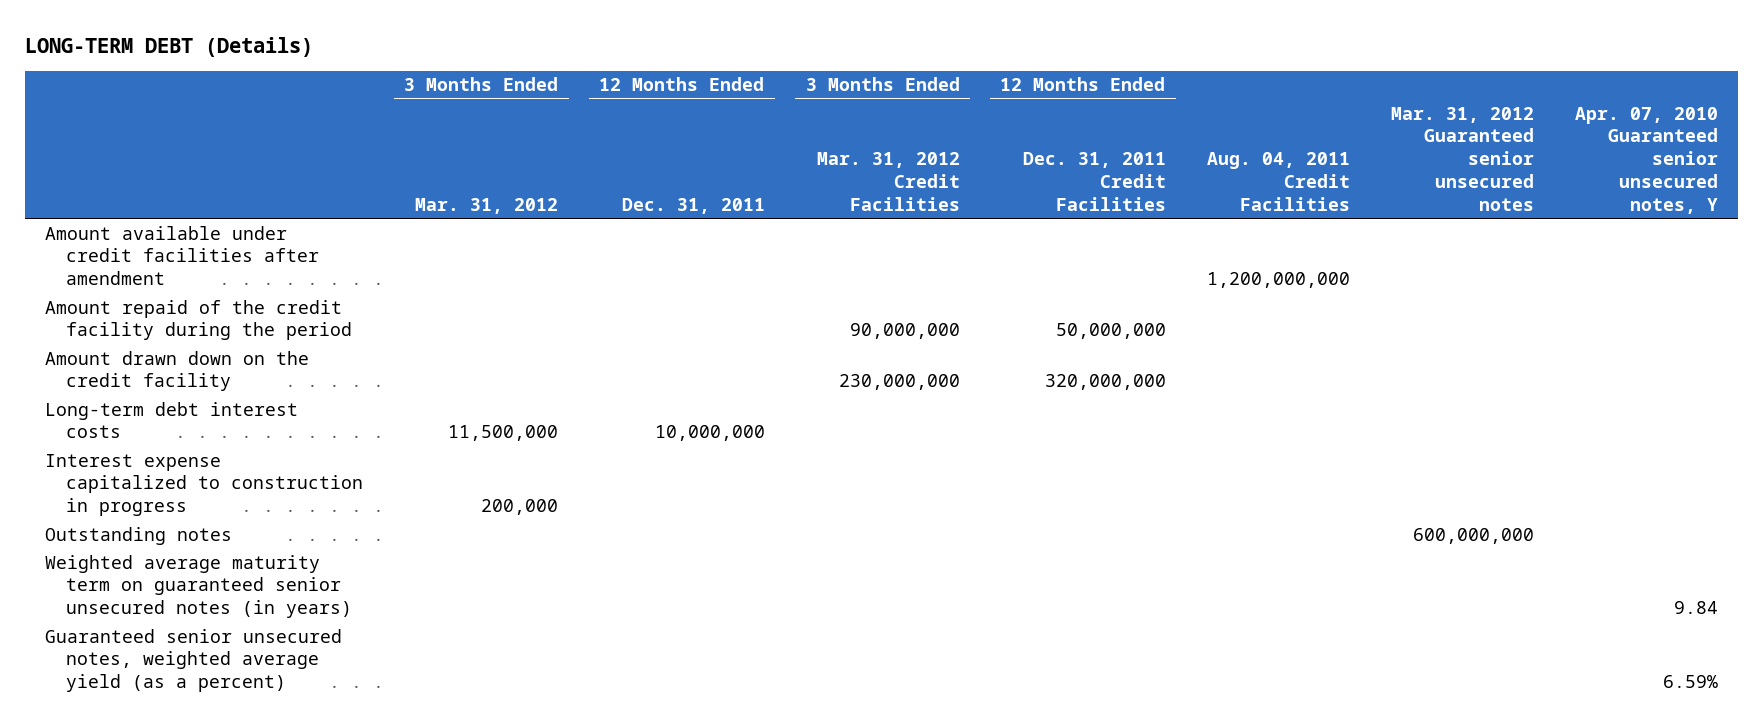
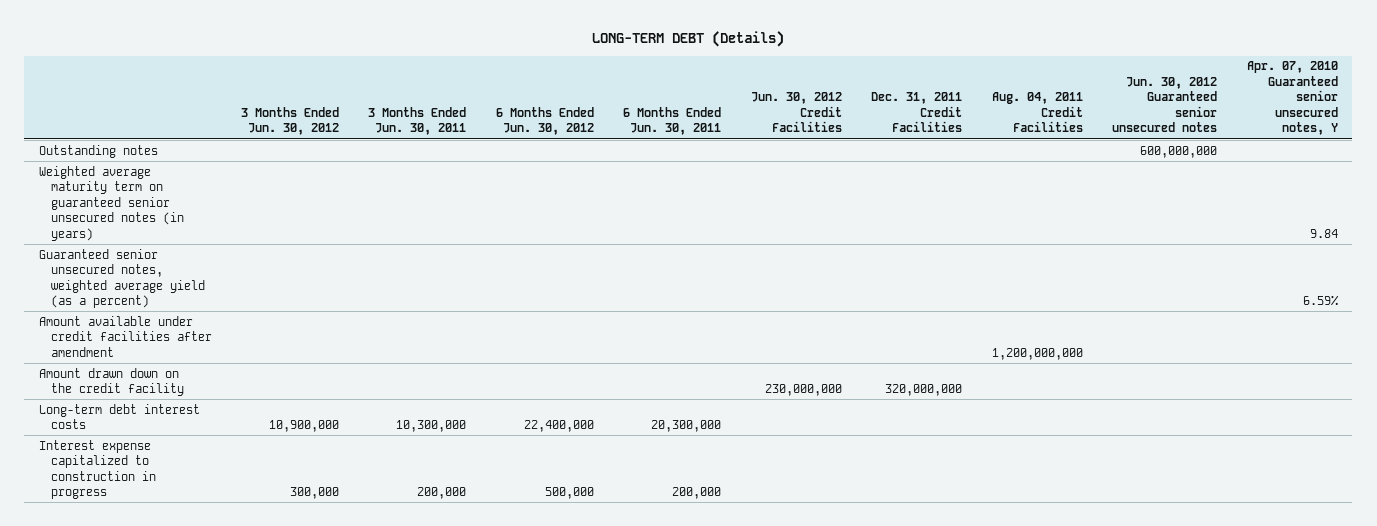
- | 3 Months Ended Mar. 31, 2012 | 12 Months Ended Dec. 31, 2011 | 3 Months Ended Mar. 31, 2012 Credit Facilities | 12 Months Ended Dec. 31, 2011 Credit Facilities | Aug. 04, 2011 Credit Facilities | Mar. 31, 2012 Guaranteed senior unsecured notes | Apr. 07, 2010 Guaranteed senior unsecured notes, Y
+ | 3 Months Ended Jun. 30, 2012 | 3 Months Ended Jun. 30, 2011 | 6 Months Ended Jun. 30, 2012 | 6 Months Ended Jun. 30, 2011 | Jun. 30, 2012 Credit Facilities | Dec. 31, 2011 Credit Facilities | Aug. 04, 2011 Credit Facilities | Jun. 30, 2012 Guaranteed senior unsecured notes | Apr. 07, 2010 Guaranteed senior unsecured notes, Y
moved up: Outstanding notes | | | | | | | | 600,000,000 |
moved up: Weighted average maturity term on guaranteed senior unsecured notes (in years) | | | | | | | | | 9.84
moved up: Guaranteed senior unsecured notes, weighted average yield (as a percent) | | | | | | | | | 6.59%
- Amount repaid of the credit facility during the period | | | 90,000,000 | 50,000,000 | | |

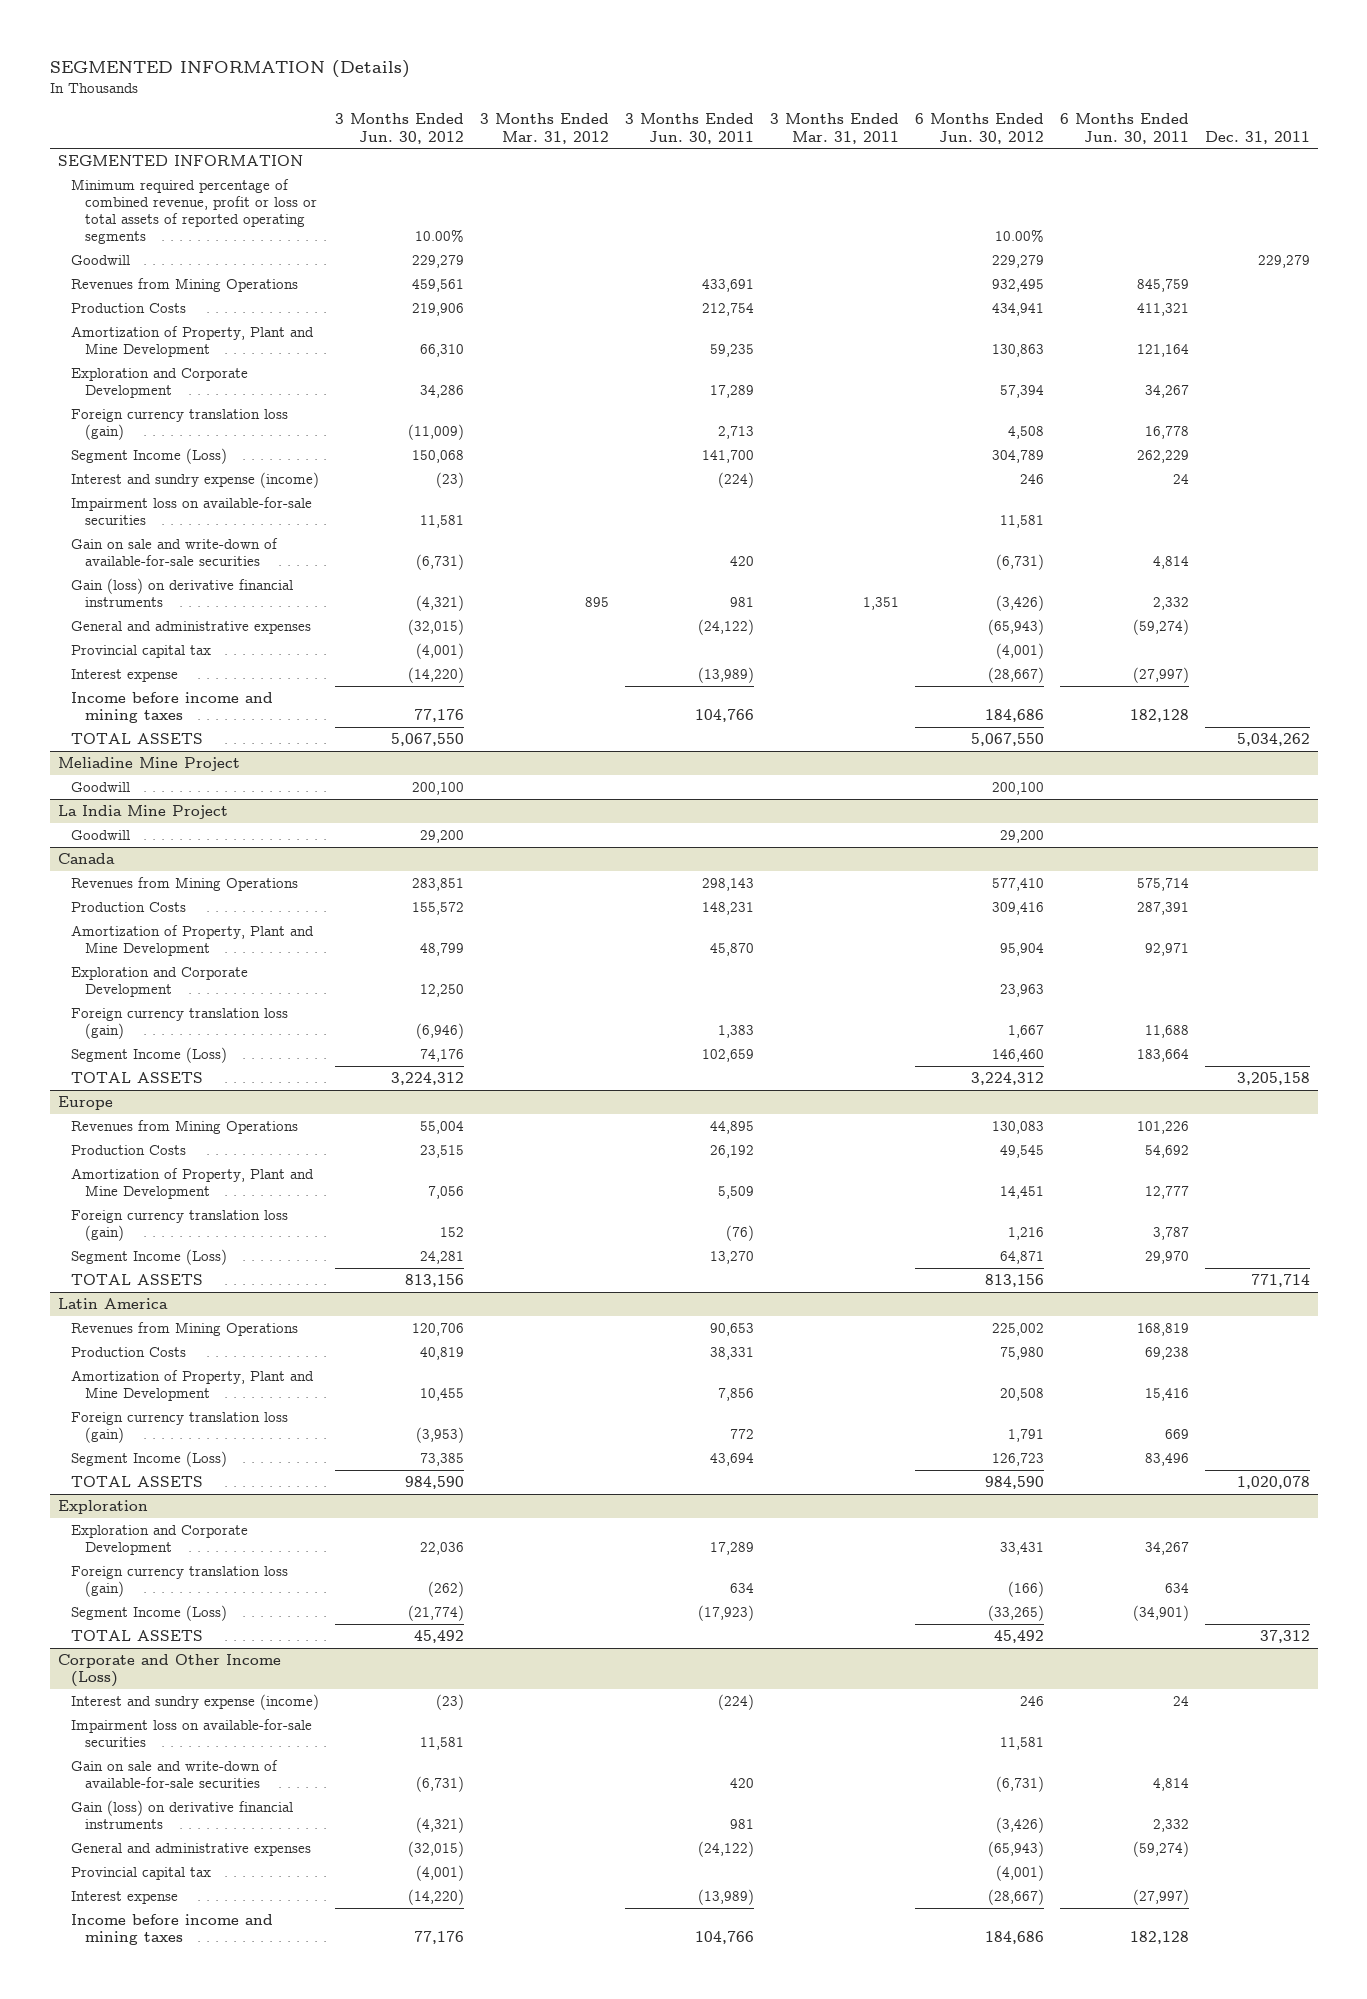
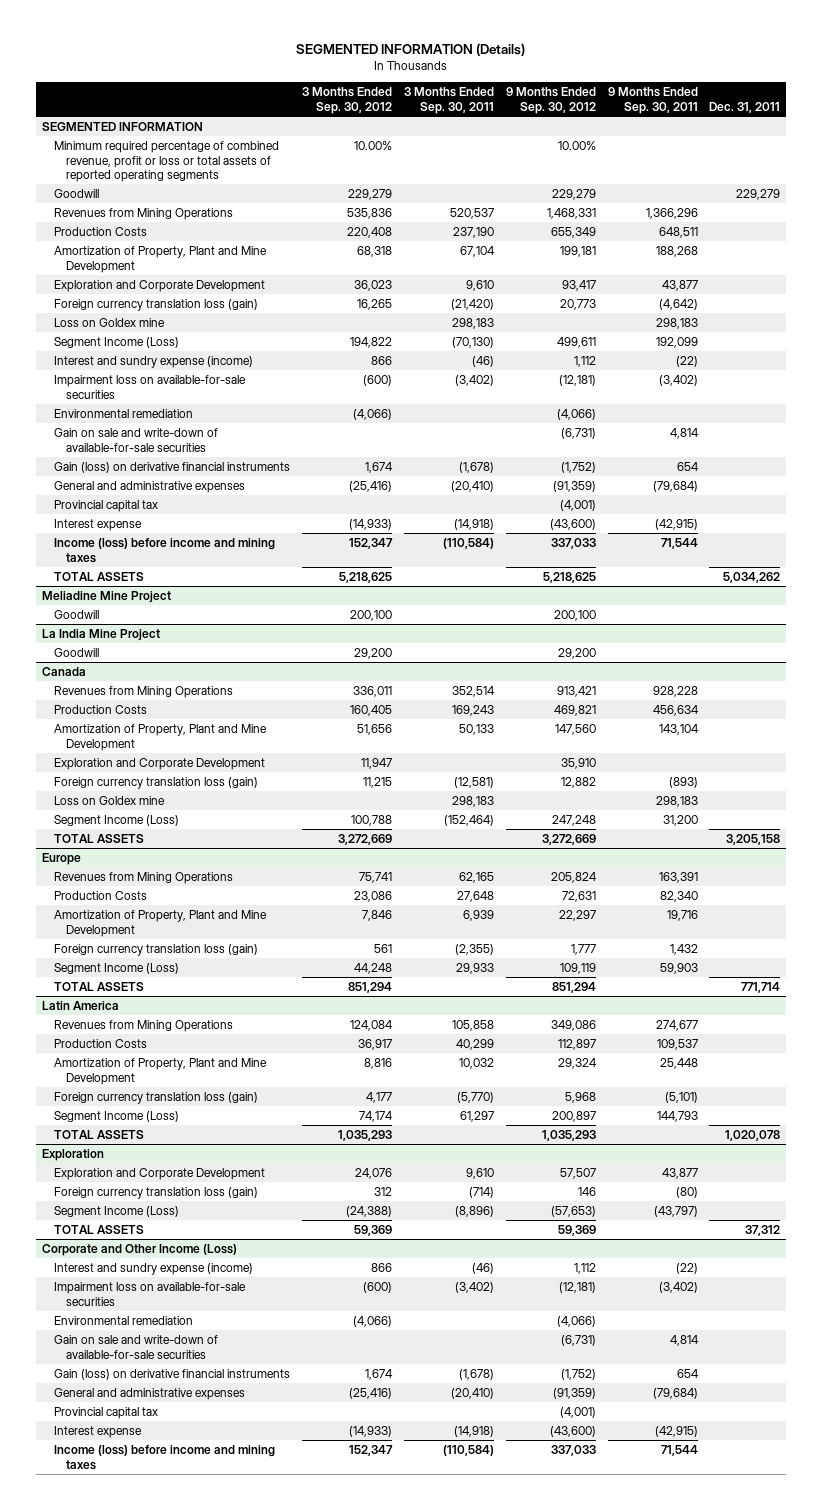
- | 3 Months Ended Jun. 30, 2012 | 3 Months Ended Mar. 31, 2012 | 3 Months Ended Jun. 30, 2011 | 3 Months Ended Mar. 31, 2011 | 6 Months Ended Jun. 30, 2012 | 6 Months Ended Jun. 30, 2011 | Dec. 31, 2011
+ | 3 Months Ended Sep. 30, 2012 | 3 Months Ended Sep. 30, 2011 | 9 Months Ended Sep. 30, 2012 | 9 Months Ended Sep. 30, 2011 | Dec. 31, 2011
+ Loss on Goldex mine | | 298,183 | | 298,183 |
+ Environmental remediation | (4,066) | | (4,066) | |
- Income before income and mining taxes | 77,176 | | 104,766 | | 184,686 | 182,128 |
+ Income (loss) before income and mining taxes | 152,347 | (110,584) | 337,033 | 71,544 |
@ Canada
+ Loss on Goldex mine | | 298,183 | | 298,183 |
@ Corporate and Other Income (Loss)
+ Environmental remediation | (4,066) | | (4,066) | |
- Income before income and mining taxes | 77,176 | | 104,766 | | 184,686 | 182,128 |
+ Income (loss) before income and mining taxes | 152,347 | (110,584) | 337,033 | 71,544 |

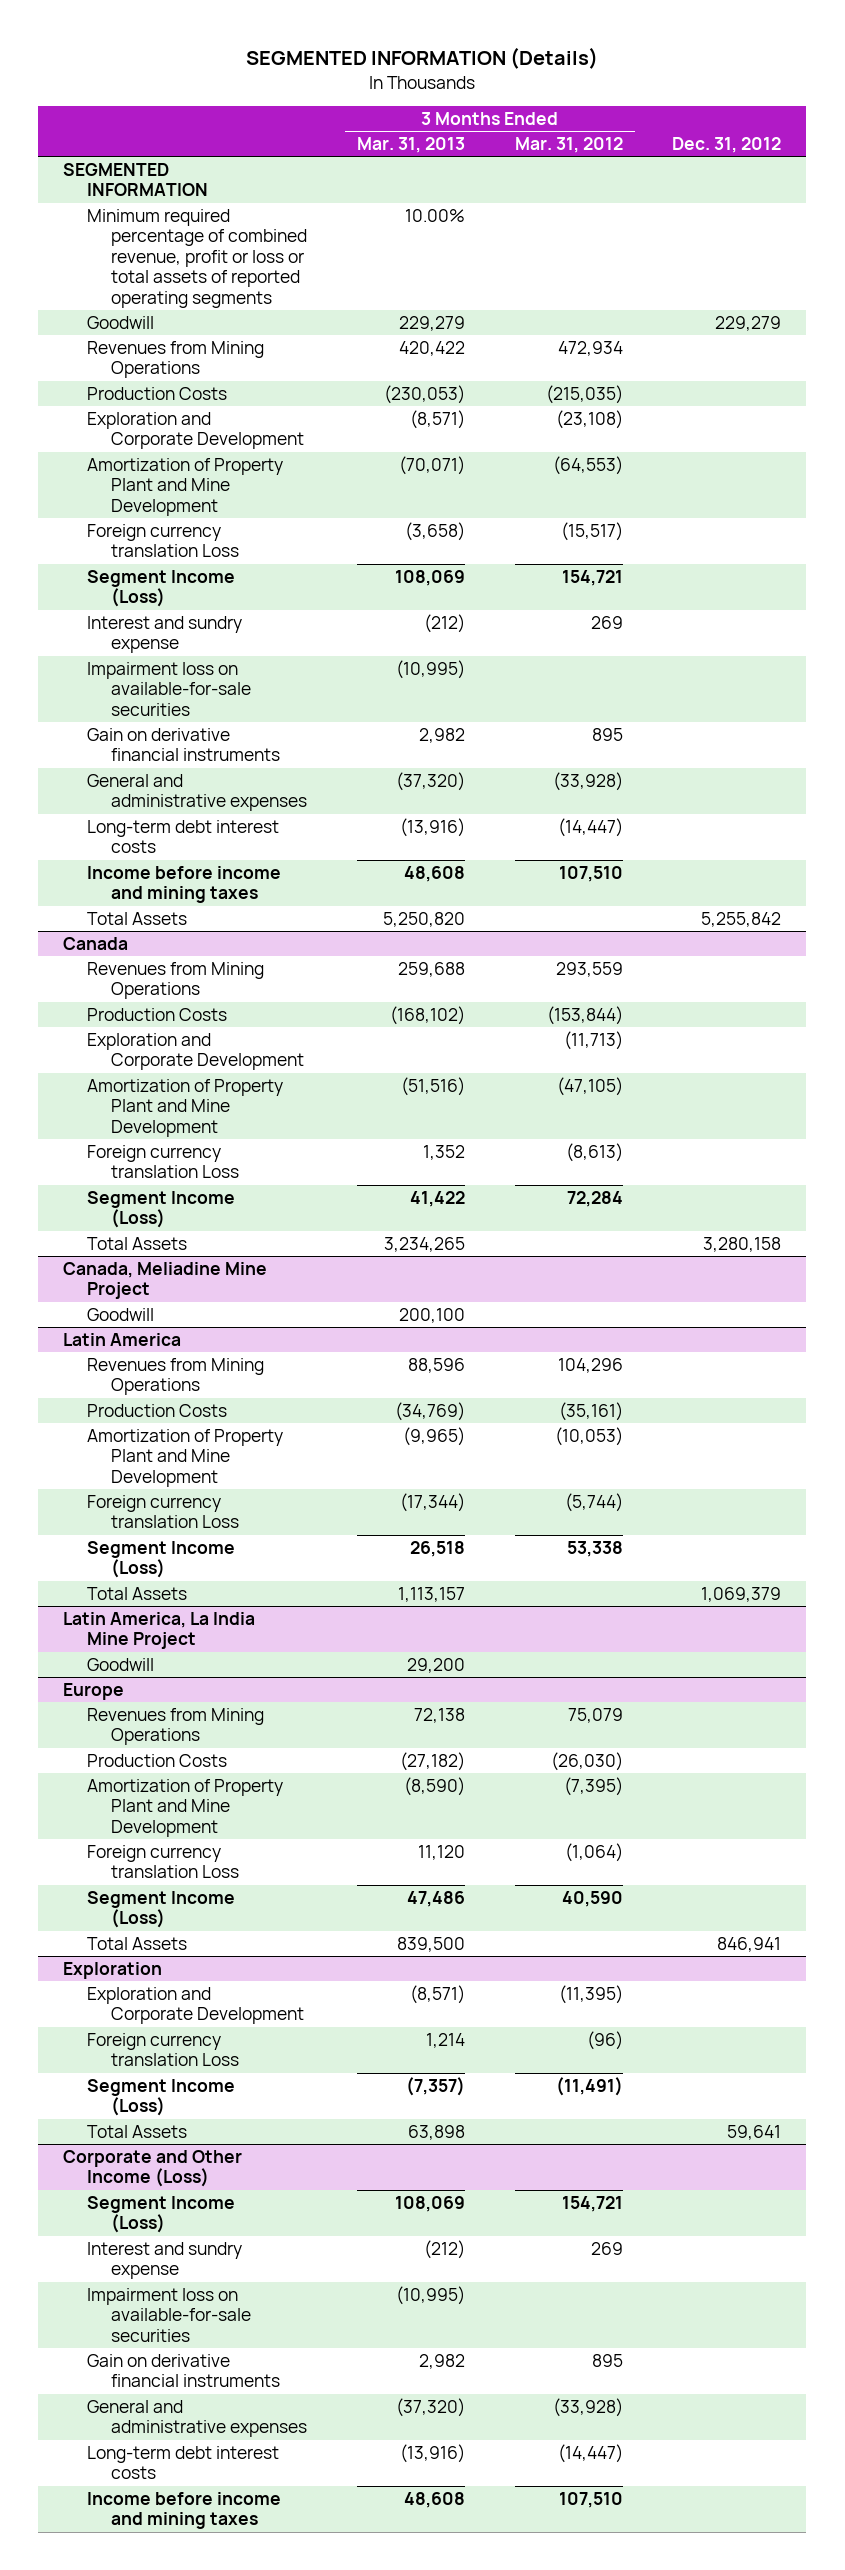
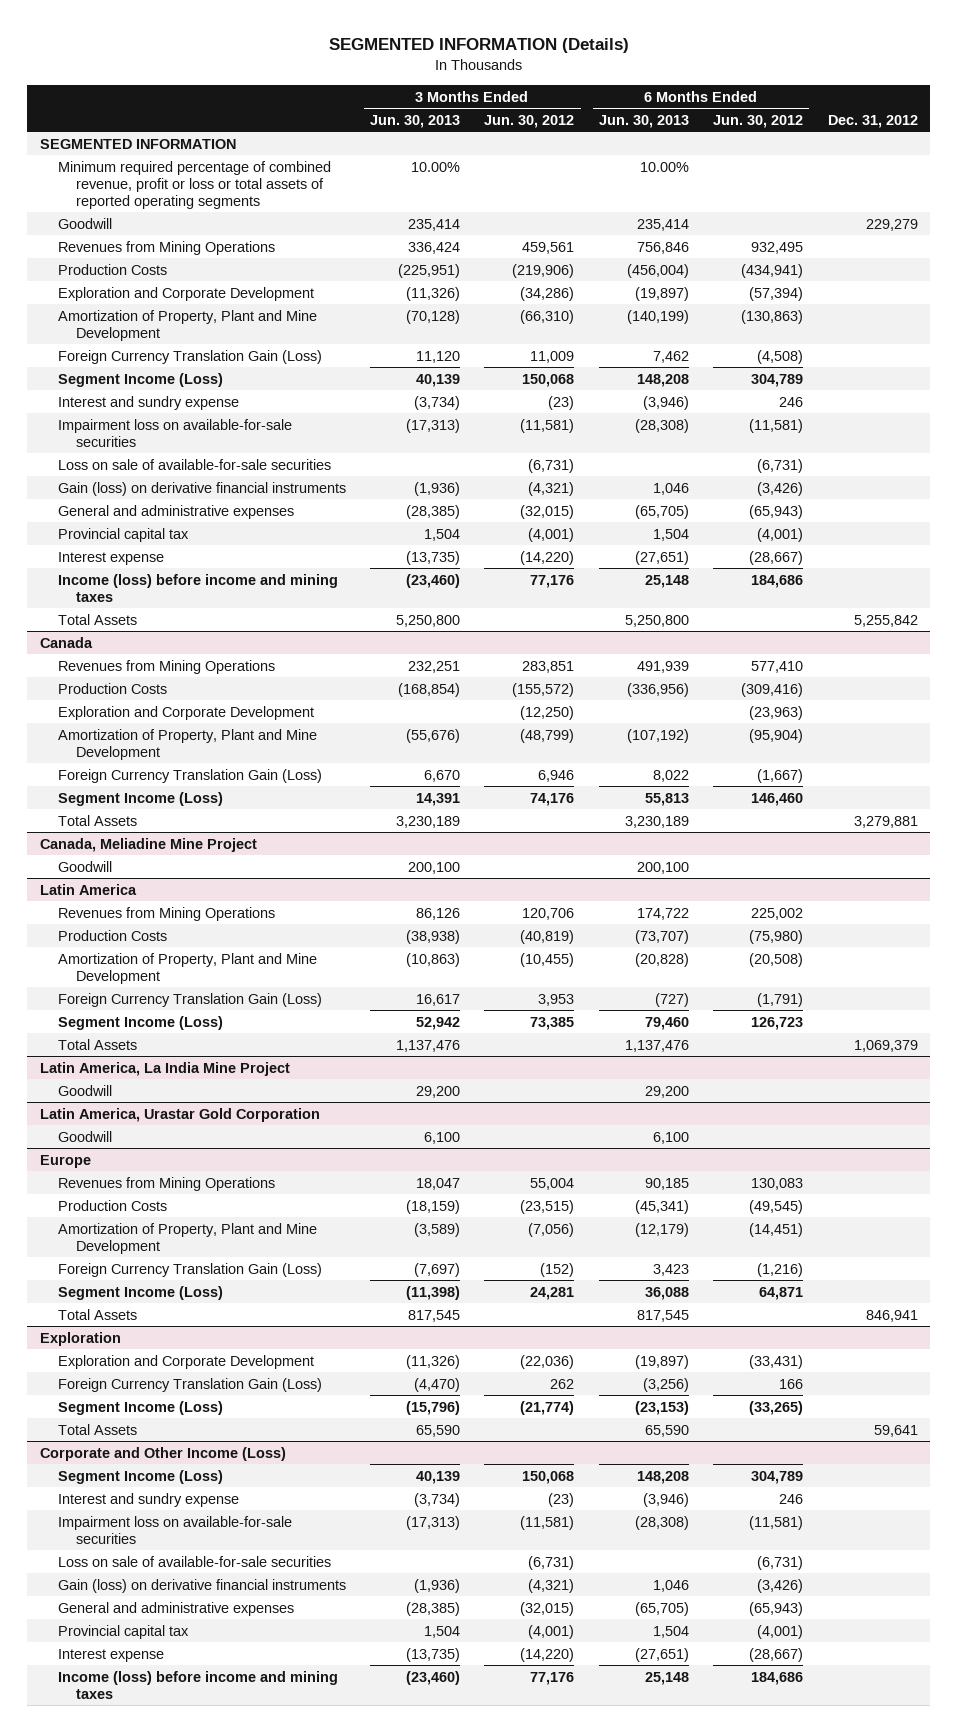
- | 3 Months Ended Mar. 31, 2013 | 3 Months Ended Mar. 31, 2012 | Dec. 31, 2012
+ | 3 Months Ended Jun. 30, 2013 | 3 Months Ended Jun. 30, 2012 | 6 Months Ended Jun. 30, 2013 | 6 Months Ended Jun. 30, 2012 | Dec. 31, 2012
- Amortization of Property Plant and Mine Development | (70,071) | (64,553) |
- Foreign currency translation Loss | (3,658) | (15,517) |
+ Amortization of Property, Plant and Mine Development | (70,128) | (66,310) | (140,199) | (130,863) |
+ Foreign Currency Translation Gain (Loss) | 11,120 | 11,009 | 7,462 | (4,508) |
- Gain on derivative financial instruments | 2,982 | 895 |
+ Loss on sale of available-for-sale securities | | (6,731) | | (6,731) |
+ Gain (loss) on derivative financial instruments | (1,936) | (4,321) | 1,046 | (3,426) |
- Long-term debt interest costs | (13,916) | (14,447) |
- Income before income and mining taxes | 48,608 | 107,510 |
+ Provincial capital tax | 1,504 | (4,001) | 1,504 | (4,001) |
+ Interest expense | (13,735) | (14,220) | (27,651) | (28,667) |
+ Income (loss) before income and mining taxes | (23,460) | 77,176 | 25,148 | 184,686 |
@ Canada
- Amortization of Property Plant and Mine Development | (51,516) | (47,105) |
- Foreign currency translation Loss | 1,352 | (8,613) |
+ Amortization of Property, Plant and Mine Development | (55,676) | (48,799) | (107,192) | (95,904) |
+ Foreign Currency Translation Gain (Loss) | 6,670 | 6,946 | 8,022 | (1,667) |
- Total Assets | 3,234,265 | | 3,280,158
+ Total Assets | 3,230,189 | | 3,230,189 | | 3,279,881
@ Latin America
- Amortization of Property Plant and Mine Development | (9,965) | (10,053) |
- Foreign currency translation Loss | (17,344) | (5,744) |
+ Amortization of Property, Plant and Mine Development | (10,863) | (10,455) | (20,828) | (20,508) |
+ Foreign Currency Translation Gain (Loss) | 16,617 | 3,953 | (727) | (1,791) |
+ Latin America, Urastar Gold Corporation
+ Goodwill | 6,100 | | 6,100 | |
@ Europe
- Amortization of Property Plant and Mine Development | (8,590) | (7,395) |
- Foreign currency translation Loss | 11,120 | (1,064) |
+ Amortization of Property, Plant and Mine Development | (3,589) | (7,056) | (12,179) | (14,451) |
+ Foreign Currency Translation Gain (Loss) | (7,697) | (152) | 3,423 | (1,216) |
@ Exploration
- Foreign currency translation Loss | 1,214 | (96) |
+ Foreign Currency Translation Gain (Loss) | (4,470) | 262 | (3,256) | 166 |
@ Corporate and Other Income (Loss)
- Gain on derivative financial instruments | 2,982 | 895 |
+ Loss on sale of available-for-sale securities | | (6,731) | | (6,731) |
+ Gain (loss) on derivative financial instruments | (1,936) | (4,321) | 1,046 | (3,426) |
- Long-term debt interest costs | (13,916) | (14,447) |
- Income before income and mining taxes | 48,608 | 107,510 |
+ Provincial capital tax | 1,504 | (4,001) | 1,504 | (4,001) |
+ Interest expense | (13,735) | (14,220) | (27,651) | (28,667) |
+ Income (loss) before income and mining taxes | (23,460) | 77,176 | 25,148 | 184,686 |

